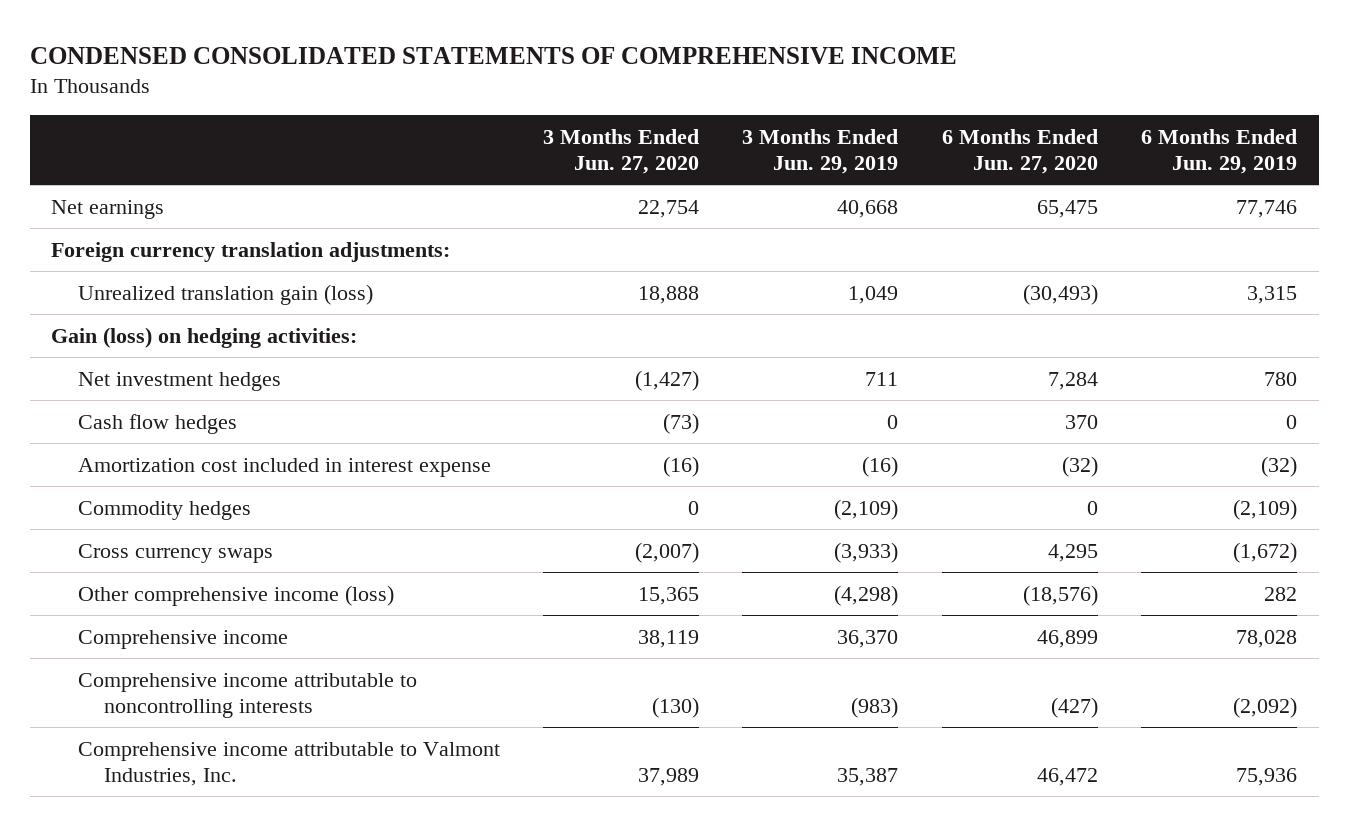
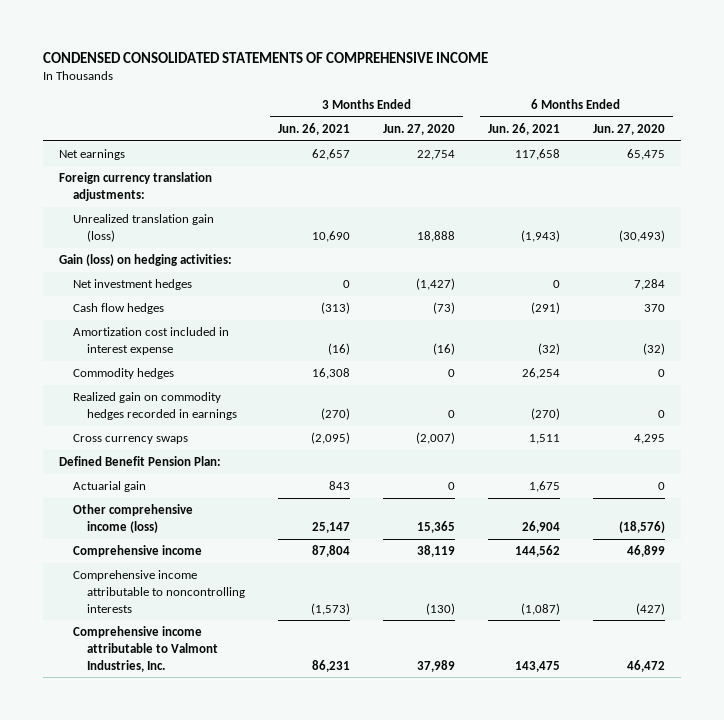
- | 3 Months Ended Jun. 27, 2020 | 3 Months Ended Jun. 29, 2019 | 6 Months Ended Jun. 27, 2020 | 6 Months Ended Jun. 29, 2019
+ | 3 Months Ended Jun. 26, 2021 | 3 Months Ended Jun. 27, 2020 | 6 Months Ended Jun. 26, 2021 | 6 Months Ended Jun. 27, 2020
+ Realized gain on commodity hedges recorded in earnings | (270) | 0 | (270) | 0
+ Defined Benefit Pension Plan:
+ Actuarial gain | 843 | 0 | 1,675 | 0

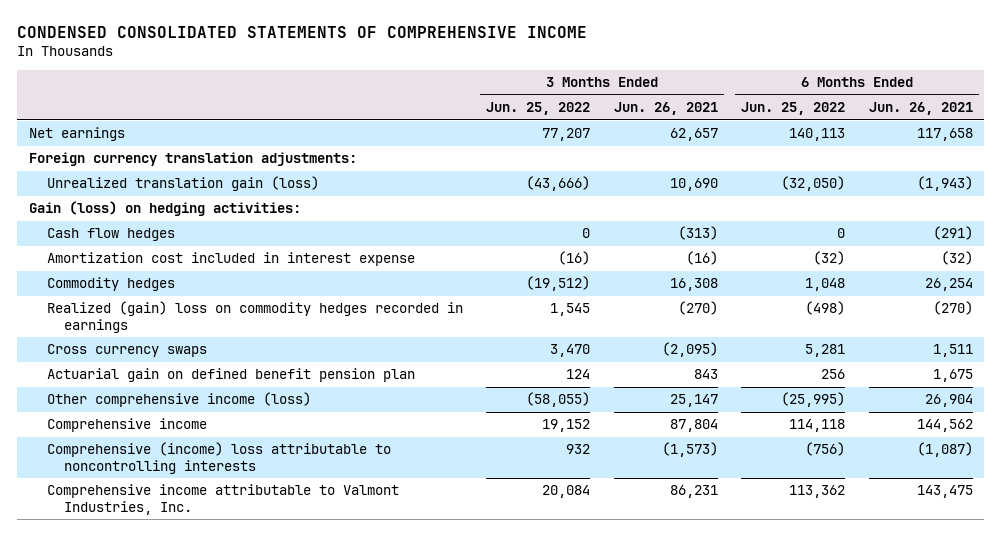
- | 3 Months Ended Jun. 26, 2021 | 3 Months Ended Jun. 27, 2020 | 6 Months Ended Jun. 26, 2021 | 6 Months Ended Jun. 27, 2020
+ | 3 Months Ended Jun. 25, 2022 | 3 Months Ended Jun. 26, 2021 | 6 Months Ended Jun. 25, 2022 | 6 Months Ended Jun. 26, 2021
- Net investment hedges | 0 | (1,427) | 0 | 7,284
- Realized gain on commodity hedges recorded in earnings | (270) | 0 | (270) | 0
+ Realized (gain) loss on commodity hedges recorded in earnings | 1,545 | (270) | (498) | (270)
- Defined Benefit Pension Plan:
- Actuarial gain | 843 | 0 | 1,675 | 0
+ Actuarial gain on defined benefit pension plan | 124 | 843 | 256 | 1,675
- Comprehensive income attributable to noncontrolling interests | (1,573) | (130) | (1,087) | (427)
+ Comprehensive (income) loss attributable to noncontrolling interests | 932 | (1,573) | (756) | (1,087)

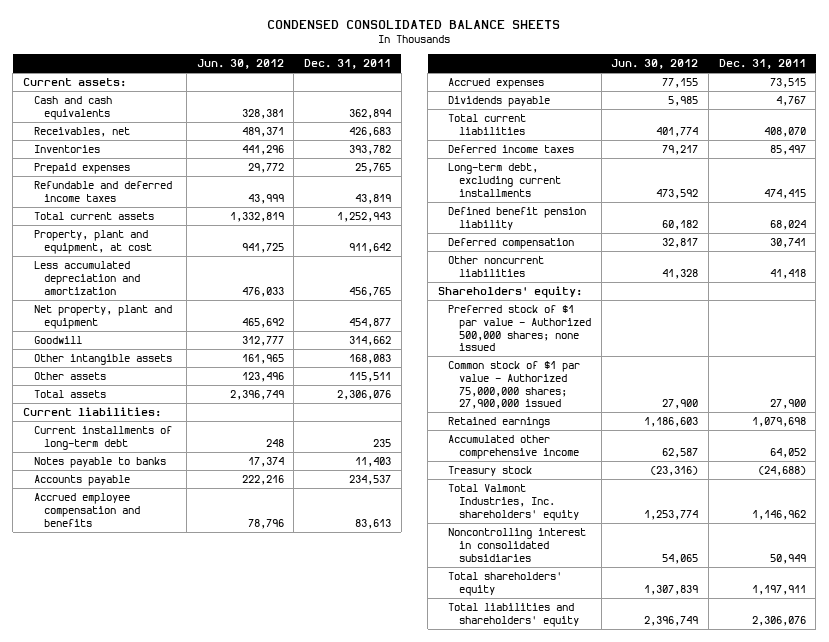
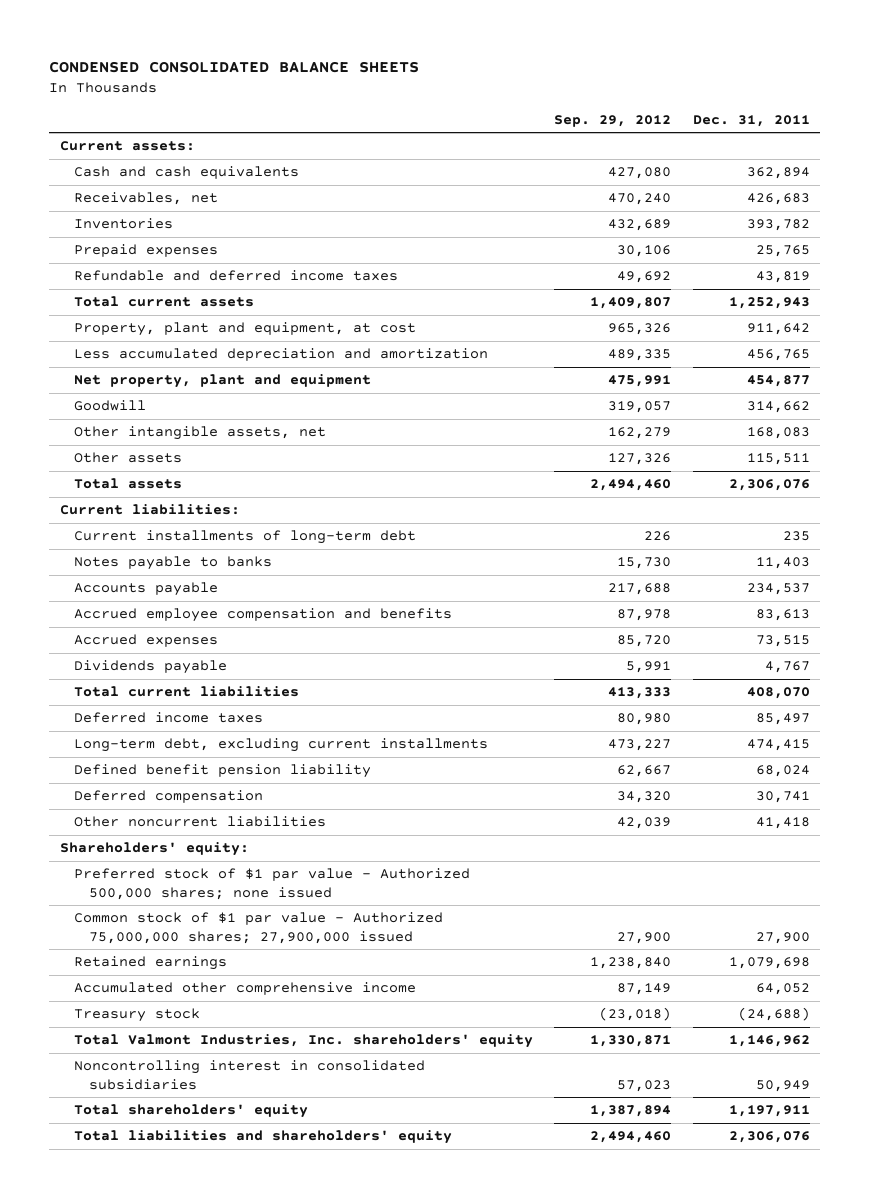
- | Jun. 30, 2012 | Dec. 31, 2011
+ | Sep. 29, 2012 | Dec. 31, 2011
- Other intangible assets | 161,965 | 168,083
+ Other intangible assets, net | 162,279 | 168,083

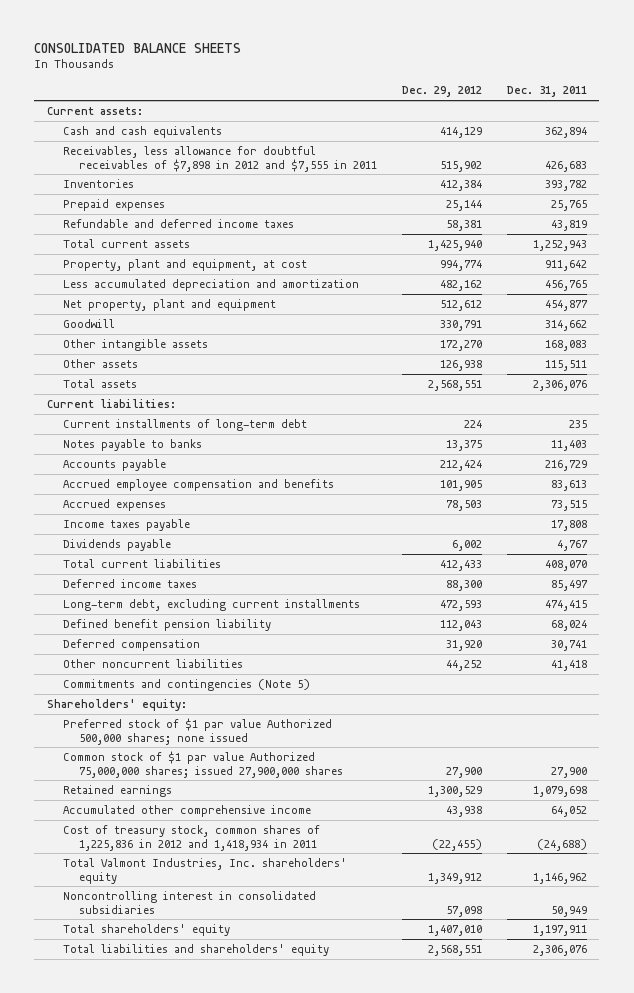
- CONDENSED CONSOLIDATED BALANCE SHEETS
+ CONSOLIDATED BALANCE SHEETS
- | Sep. 29, 2012 | Dec. 31, 2011
+ | Dec. 29, 2012 | Dec. 31, 2011
- Receivables, net | 470,240 | 426,683
+ Receivables, less allowance for doubtful receivables of $7,898 in 2012 and $7,555 in 2011 | 515,902 | 426,683
- Other intangible assets, net | 162,279 | 168,083
+ Other intangible assets | 172,270 | 168,083
- Accounts payable | 217,688 | 234,537
+ Accounts payable | 212,424 | 216,729
+ Income taxes payable | | 17,808
+ Commitments and contingencies (Note 5)
- Preferred stock of $1 par value - Authorized 500,000 shares; none issued
- Common stock of $1 par value - Authorized 75,000,000 shares; 27,900,000 issued | 27,900 | 27,900
+ Preferred stock of $1 par value Authorized 500,000 shares; none issued
+ Common stock of $1 par value Authorized 75,000,000 shares; issued 27,900,000 shares | 27,900 | 27,900
- Treasury stock | (23,018) | (24,688)
+ Cost of treasury stock, common shares of 1,225,836 in 2012 and 1,418,934 in 2011 | (22,455) | (24,688)

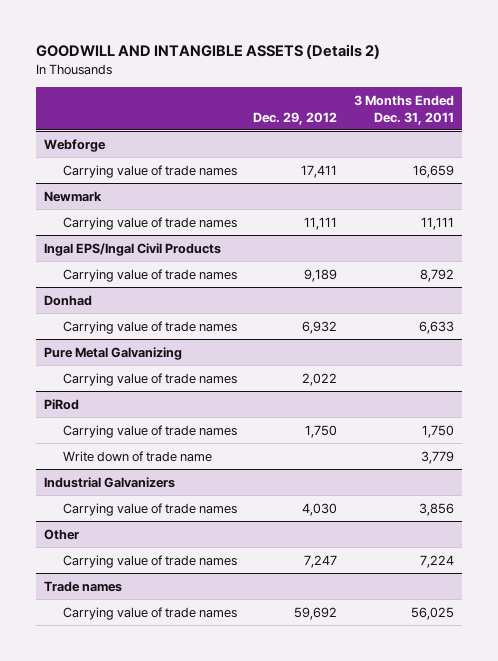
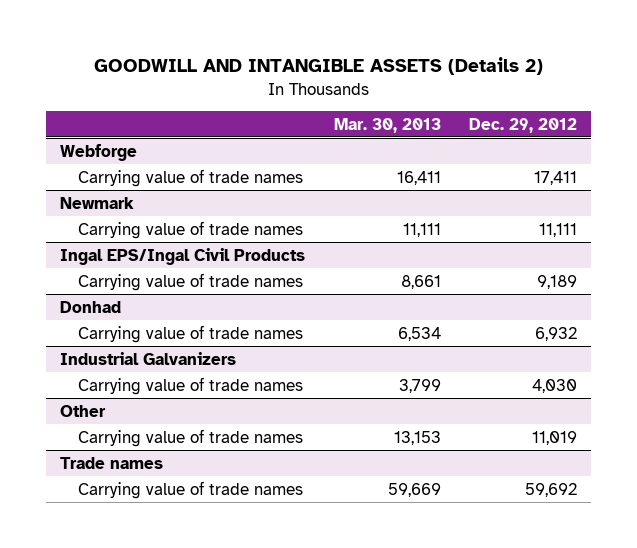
- | Dec. 29, 2012 | 3 Months Ended Dec. 31, 2011
+ | Mar. 30, 2013 | Dec. 29, 2012
- Pure Metal Galvanizing
- Carrying value of trade names | 2,022 |
- PiRod
- Carrying value of trade names | 1,750 | 1,750
- Write down of trade name | | 3,779
@ Other
- Carrying value of trade names | 7,247 | 7,224
+ Carrying value of trade names | 13,153 | 11,019

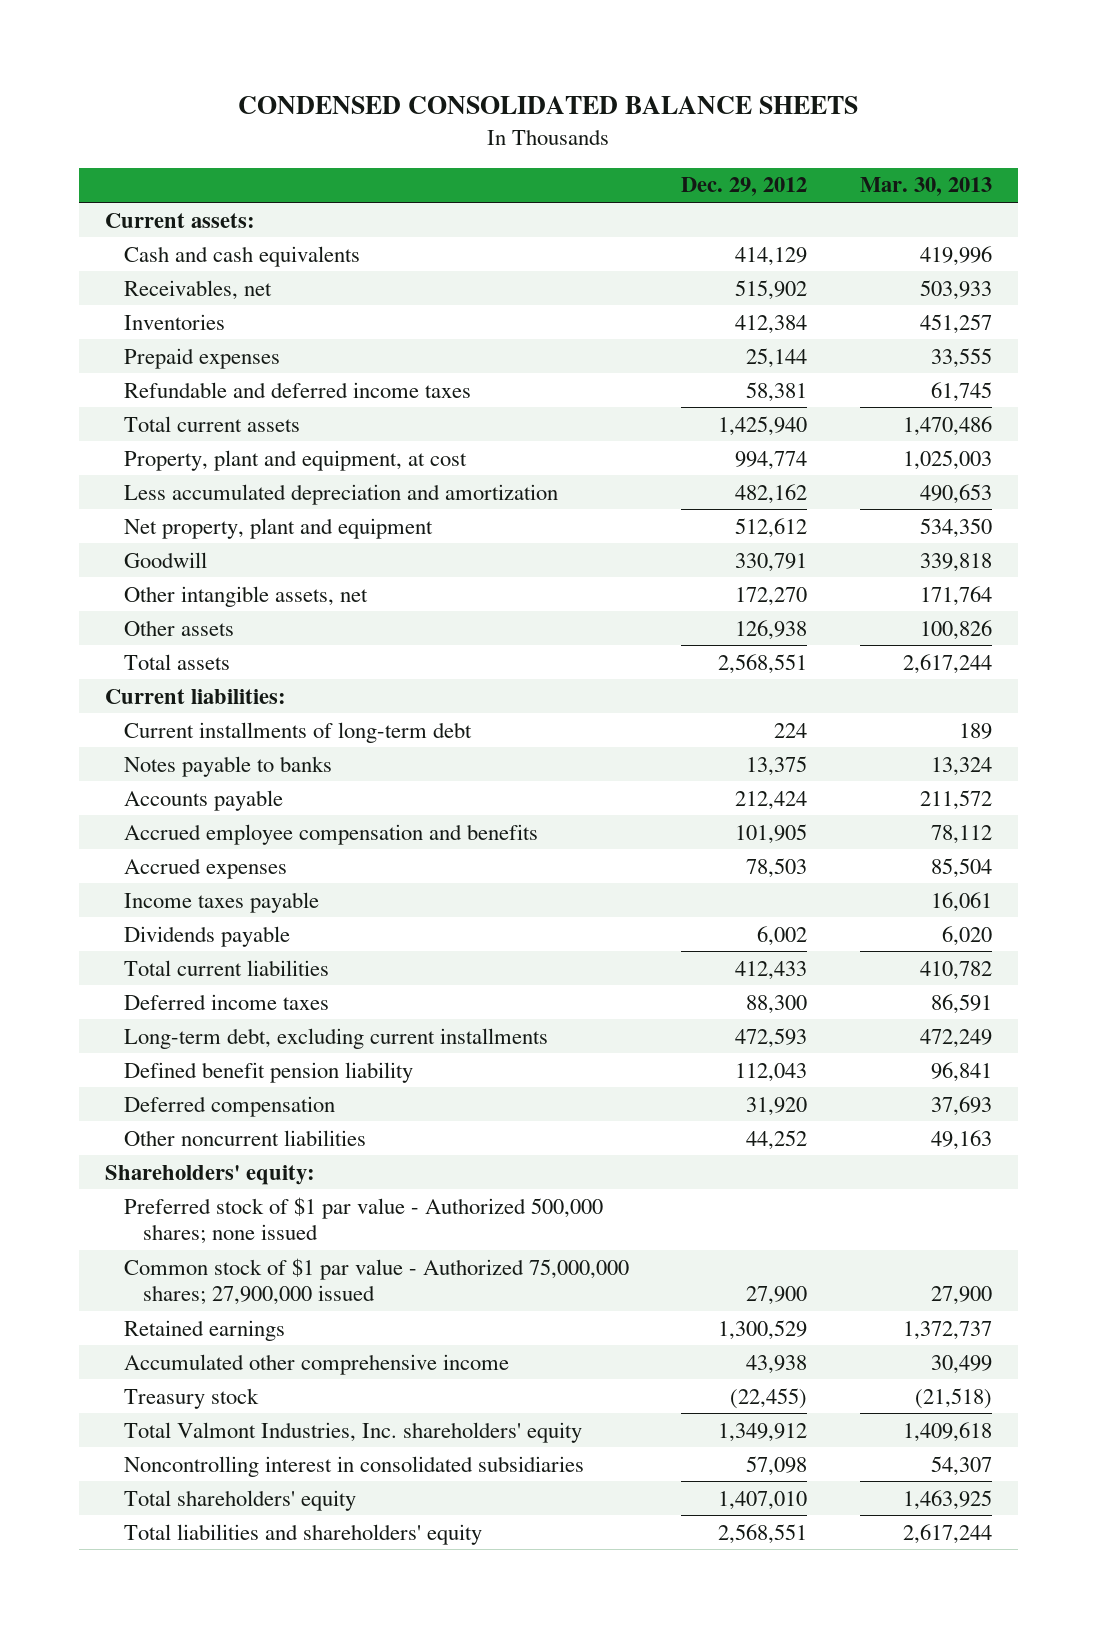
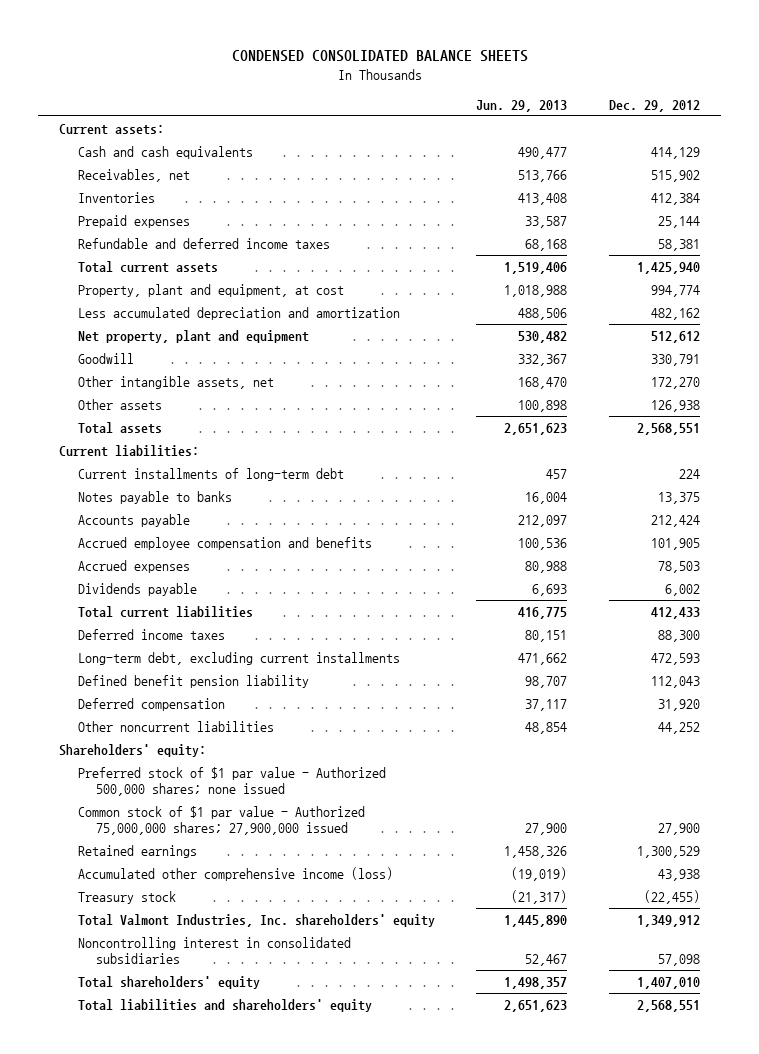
- | Dec. 29, 2012 | Mar. 30, 2013
+ | Jun. 29, 2013 | Dec. 29, 2012
- Income taxes payable | | 16,061
- Accumulated other comprehensive income | 43,938 | 30,499
+ Accumulated other comprehensive income (loss) | (19,019) | 43,938

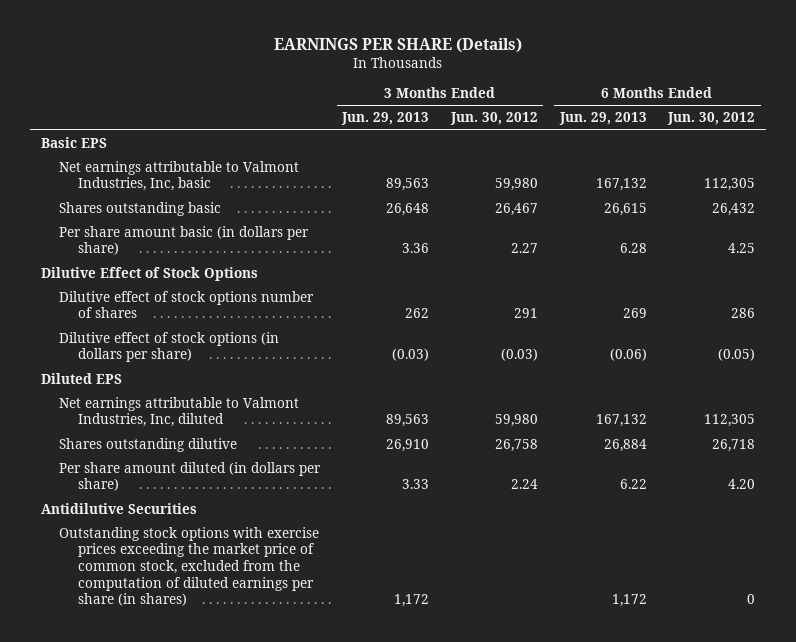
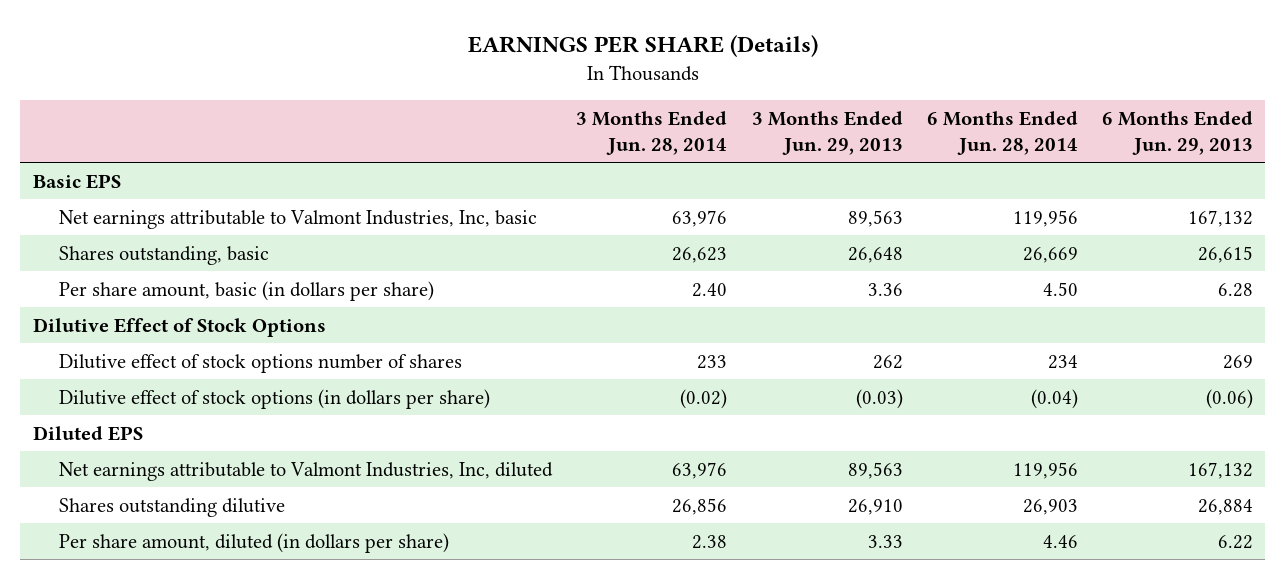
- | 3 Months Ended Jun. 29, 2013 | 3 Months Ended Jun. 30, 2012 | 6 Months Ended Jun. 29, 2013 | 6 Months Ended Jun. 30, 2012
+ | 3 Months Ended Jun. 28, 2014 | 3 Months Ended Jun. 29, 2013 | 6 Months Ended Jun. 28, 2014 | 6 Months Ended Jun. 29, 2013
- Shares outstanding basic | 26,648 | 26,467 | 26,615 | 26,432
- Per share amount basic (in dollars per share) | 3.36 | 2.27 | 6.28 | 4.25
+ Shares outstanding, basic | 26,623 | 26,648 | 26,669 | 26,615
+ Per share amount, basic (in dollars per share) | 2.40 | 3.36 | 4.50 | 6.28
- Per share amount diluted (in dollars per share) | 3.33 | 2.24 | 6.22 | 4.20
- Antidilutive Securities
- Outstanding stock options with exercise prices exceeding the market price of common stock, excluded from the computation of diluted earnings per share (in shares) | 1,172 | | 1,172 | 0
+ Per share amount, diluted (in dollars per share) | 2.38 | 3.33 | 4.46 | 6.22

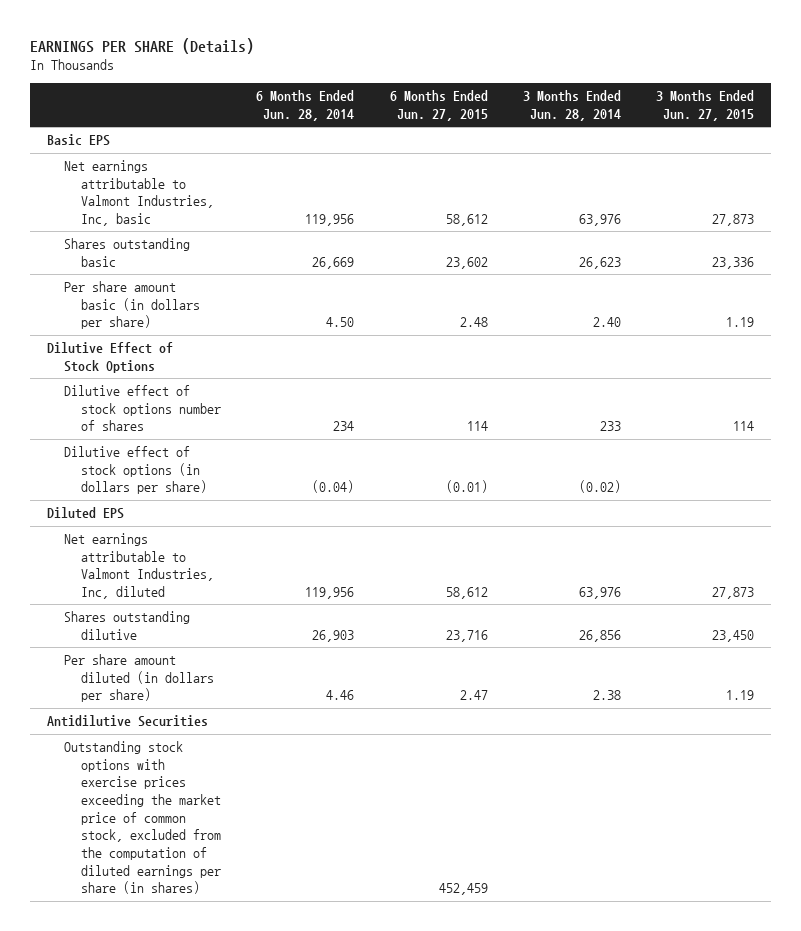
- | 3 Months Ended Jun. 28, 2014 | 3 Months Ended Jun. 29, 2013 | 6 Months Ended Jun. 28, 2014 | 6 Months Ended Jun. 29, 2013
+ | 6 Months Ended Jun. 28, 2014 | 6 Months Ended Jun. 27, 2015 | 3 Months Ended Jun. 28, 2014 | 3 Months Ended Jun. 27, 2015
- Shares outstanding, basic | 26,623 | 26,648 | 26,669 | 26,615
- Per share amount, basic (in dollars per share) | 2.40 | 3.36 | 4.50 | 6.28
+ Shares outstanding basic | 26,669 | 23,602 | 26,623 | 23,336
+ Per share amount basic (in dollars per share) | 4.50 | 2.48 | 2.40 | 1.19
- Per share amount, diluted (in dollars per share) | 2.38 | 3.33 | 4.46 | 6.22
+ Per share amount diluted (in dollars per share) | 4.46 | 2.47 | 2.38 | 1.19
+ Antidilutive Securities
+ Outstanding stock options with exercise prices exceeding the market price of common stock, excluded from the computation of diluted earnings per share (in shares) | | 452,459 | |

